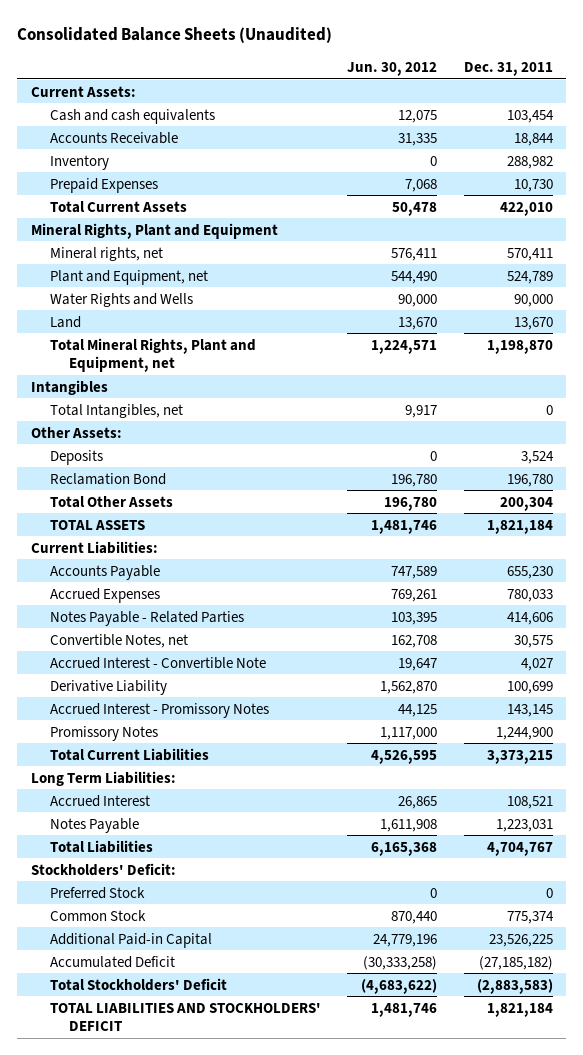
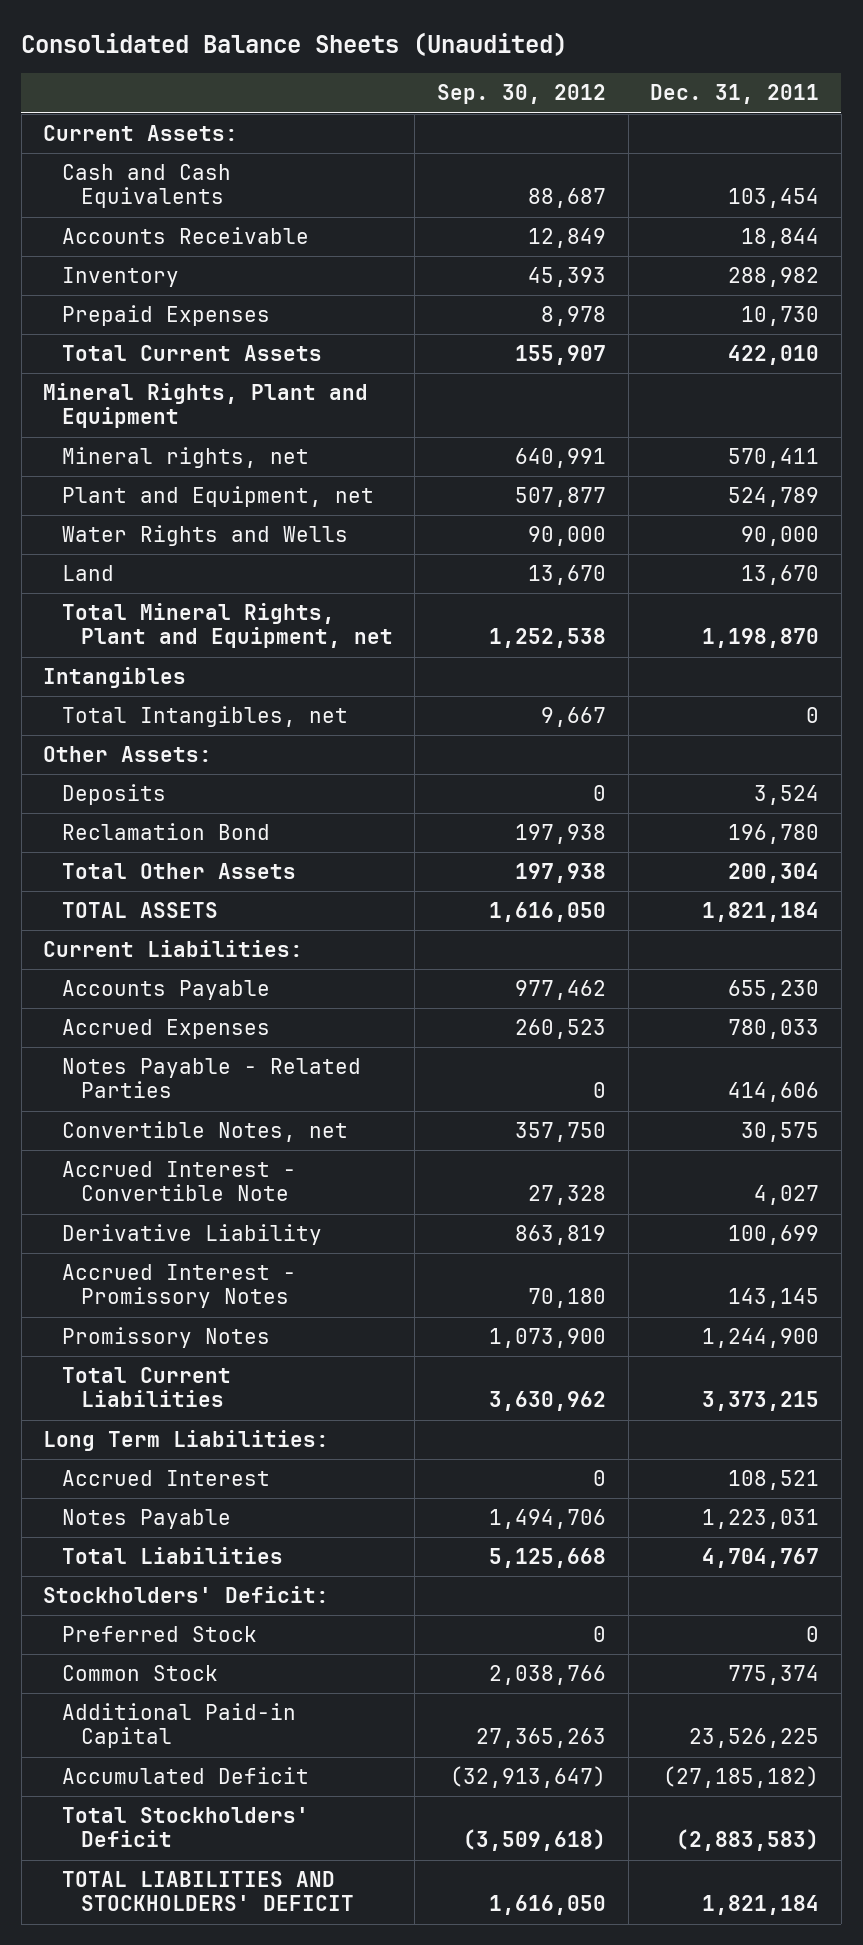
- | Jun. 30, 2012 | Dec. 31, 2011
+ | Sep. 30, 2012 | Dec. 31, 2011
- Cash and cash equivalents | 12,075 | 103,454
+ Cash and Cash Equivalents | 88,687 | 103,454

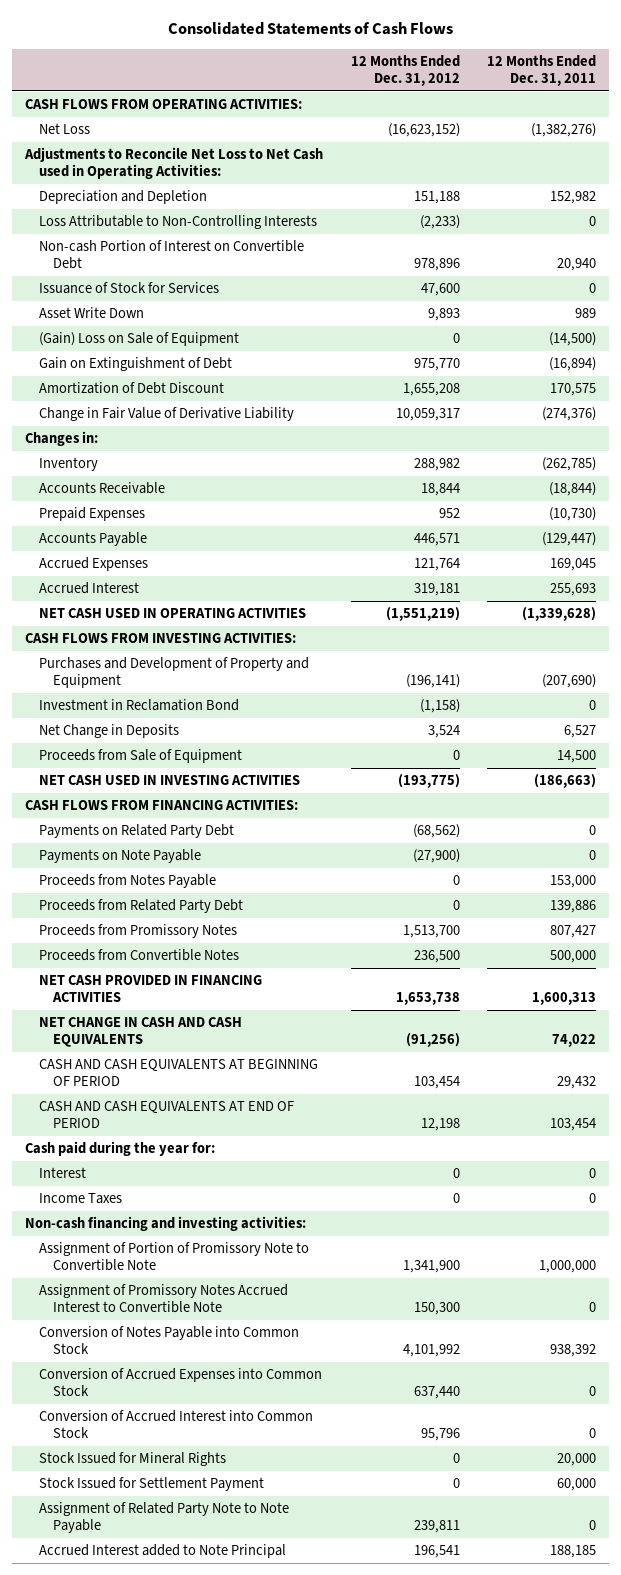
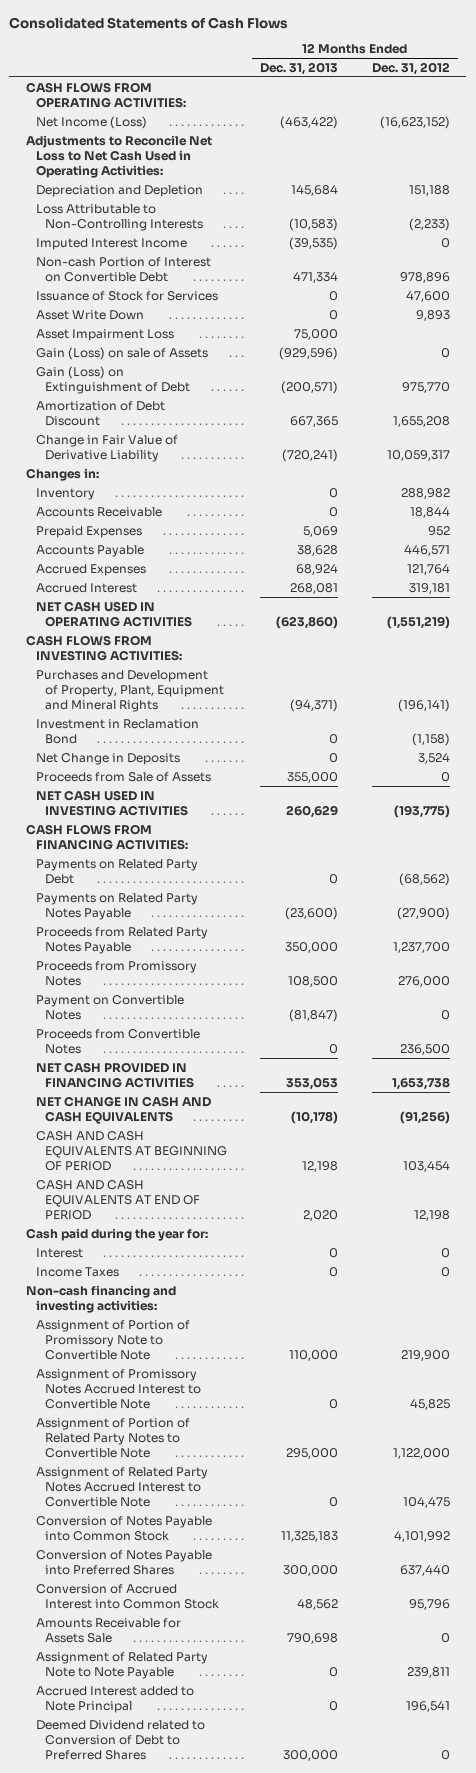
- | 12 Months Ended Dec. 31, 2012 | 12 Months Ended Dec. 31, 2011
+ | 12 Months Ended Dec. 31, 2013 | 12 Months Ended Dec. 31, 2012
- Net Loss | (16,623,152) | (1,382,276)
- Adjustments to Reconcile Net Loss to Net Cash used in Operating Activities:
+ Net Income (Loss) | (463,422) | (16,623,152)
+ Adjustments to Reconcile Net Loss to Net Cash Used in Operating Activities:
+ Imputed Interest Income | (39,535) | 0
- (Gain) Loss on Sale of Equipment | 0 | (14,500)
- Gain on Extinguishment of Debt | 975,770 | (16,894)
+ Asset Impairment Loss | 75,000 |
+ Gain (Loss) on sale of Assets | (929,596) | 0
+ Gain (Loss) on Extinguishment of Debt | (200,571) | 975,770
- Purchases and Development of Property and Equipment | (196,141) | (207,690)
+ Purchases and Development of Property, Plant, Equipment and Mineral Rights | (94,371) | (196,141)
- Proceeds from Sale of Equipment | 0 | 14,500
+ Proceeds from Sale of Assets | 355,000 | 0
- Payments on Note Payable | (27,900) | 0
- Proceeds from Notes Payable | 0 | 153,000
- Proceeds from Related Party Debt | 0 | 139,886
- Proceeds from Promissory Notes | 1,513,700 | 807,427
+ Payments on Related Party Notes Payable | (23,600) | (27,900)
+ Proceeds from Related Party Notes Payable | 350,000 | 1,237,700
+ Proceeds from Promissory Notes | 108,500 | 276,000
+ Payment on Convertible Notes | (81,847) | 0
- Assignment of Portion of Promissory Note to Convertible Note | 1,341,900 | 1,000,000
- Assignment of Promissory Notes Accrued Interest to Convertible Note | 150,300 | 0
+ Assignment of Portion of Promissory Note to Convertible Note | 110,000 | 219,900
+ Assignment of Promissory Notes Accrued Interest to Convertible Note | 0 | 45,825
+ Assignment of Portion of Related Party Notes to Convertible Note | 295,000 | 1,122,000
+ Assignment of Related Party Notes Accrued Interest to Convertible Note | 0 | 104,475
- Conversion of Accrued Expenses into Common Stock | 637,440 | 0
+ Conversion of Notes Payable into Preferred Shares | 300,000 | 637,440
- Stock Issued for Mineral Rights | 0 | 20,000
- Stock Issued for Settlement Payment | 0 | 60,000
+ Amounts Receivable for Assets Sale | 790,698 | 0
+ Deemed Dividend related to Conversion of Debt to Preferred Shares | 300,000 | 0

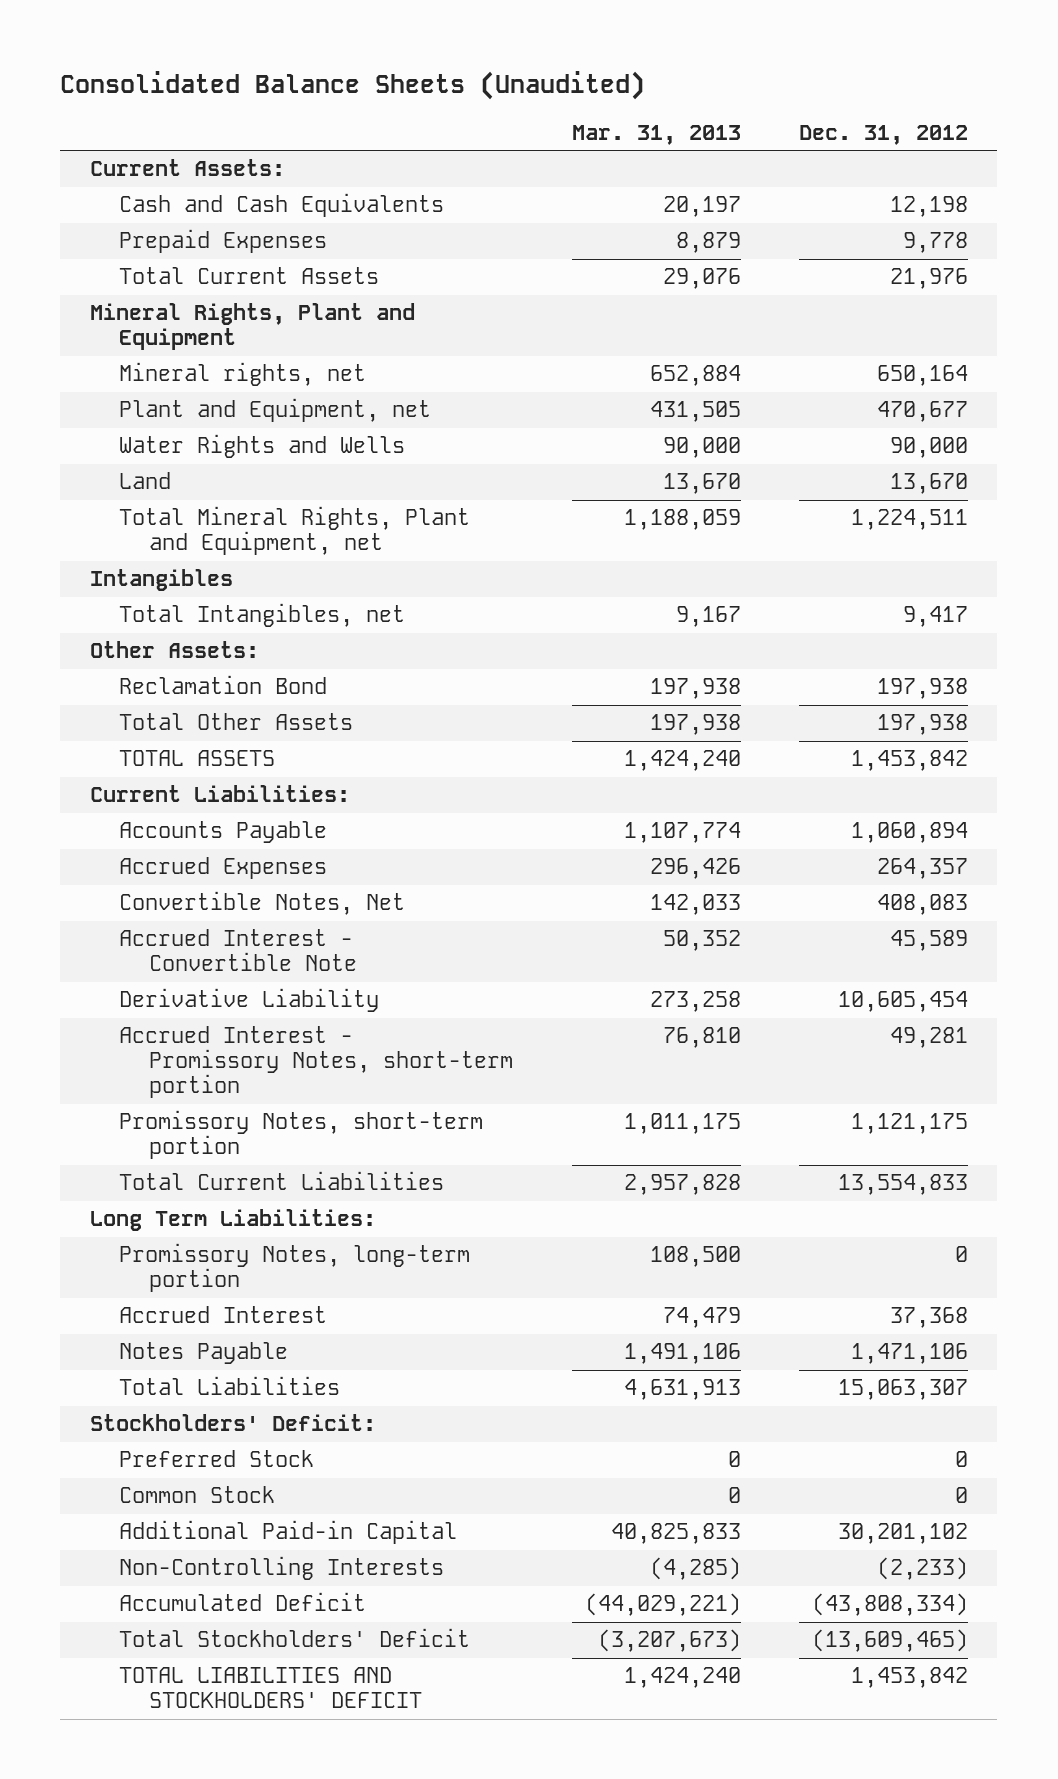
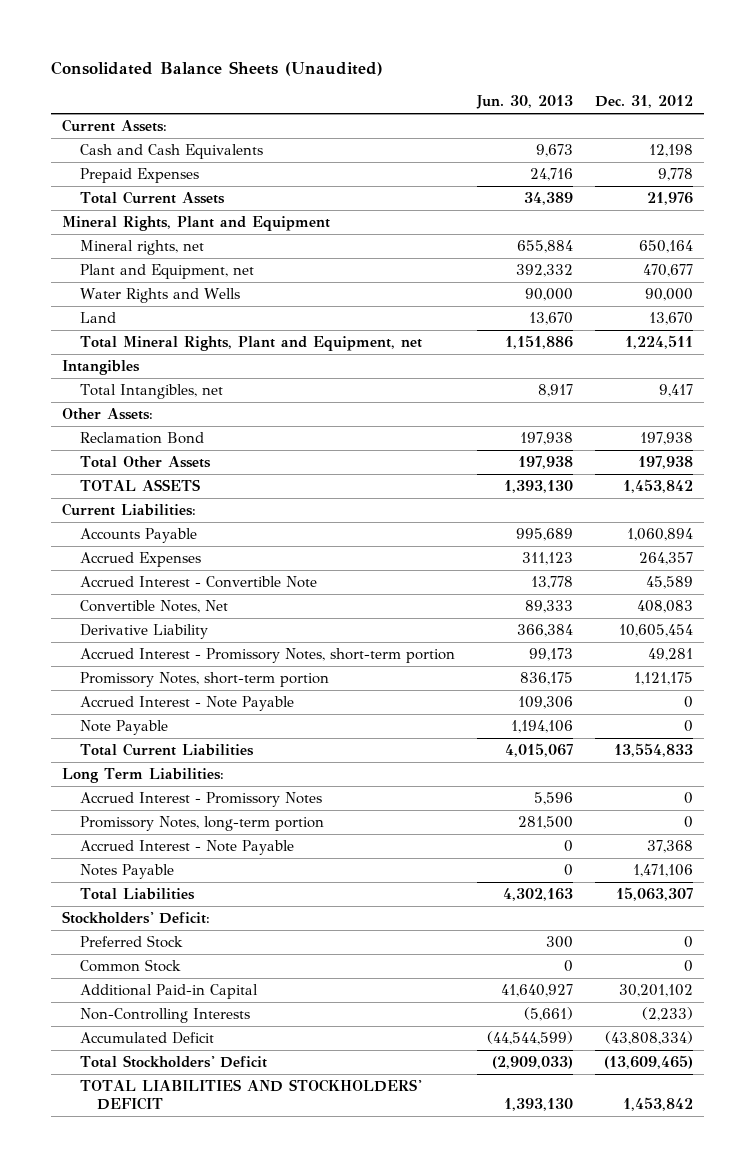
- | Mar. 31, 2013 | Dec. 31, 2012
+ | Jun. 30, 2013 | Dec. 31, 2012
moved down: Convertible Notes, Net | 89,333 | 408,083
+ Accrued Interest - Note Payable | 109,306 | 0
+ Note Payable | 1,194,106 | 0
+ Accrued Interest - Promissory Notes | 5,596 | 0
- Accrued Interest | 74,479 | 37,368
+ Accrued Interest - Note Payable | 0 | 37,368

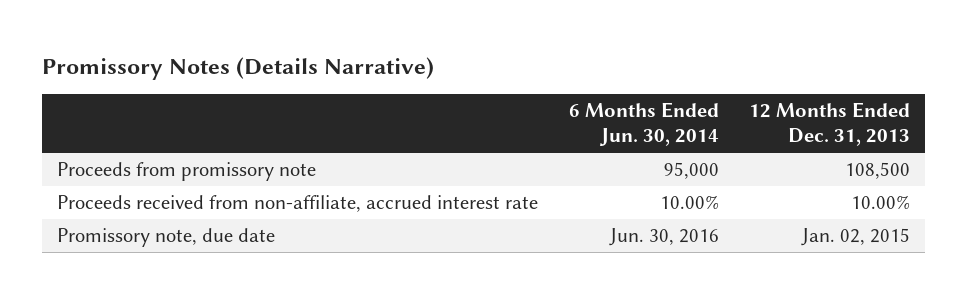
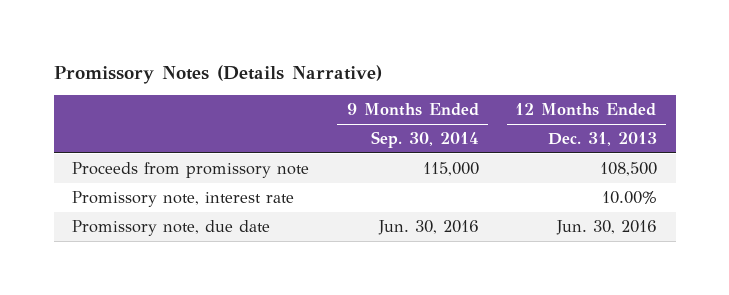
- | 6 Months Ended Jun. 30, 2014 | 12 Months Ended Dec. 31, 2013
+ | 9 Months Ended Sep. 30, 2014 | 12 Months Ended Dec. 31, 2013
- Proceeds received from non-affiliate, accrued interest rate | 10.00% | 10.00%
- Promissory note, due date | Jun. 30, 2016 | Jan. 02, 2015
+ Promissory note, interest rate | | 10.00%
+ Promissory note, due date | Jun. 30, 2016 | Jun. 30, 2016

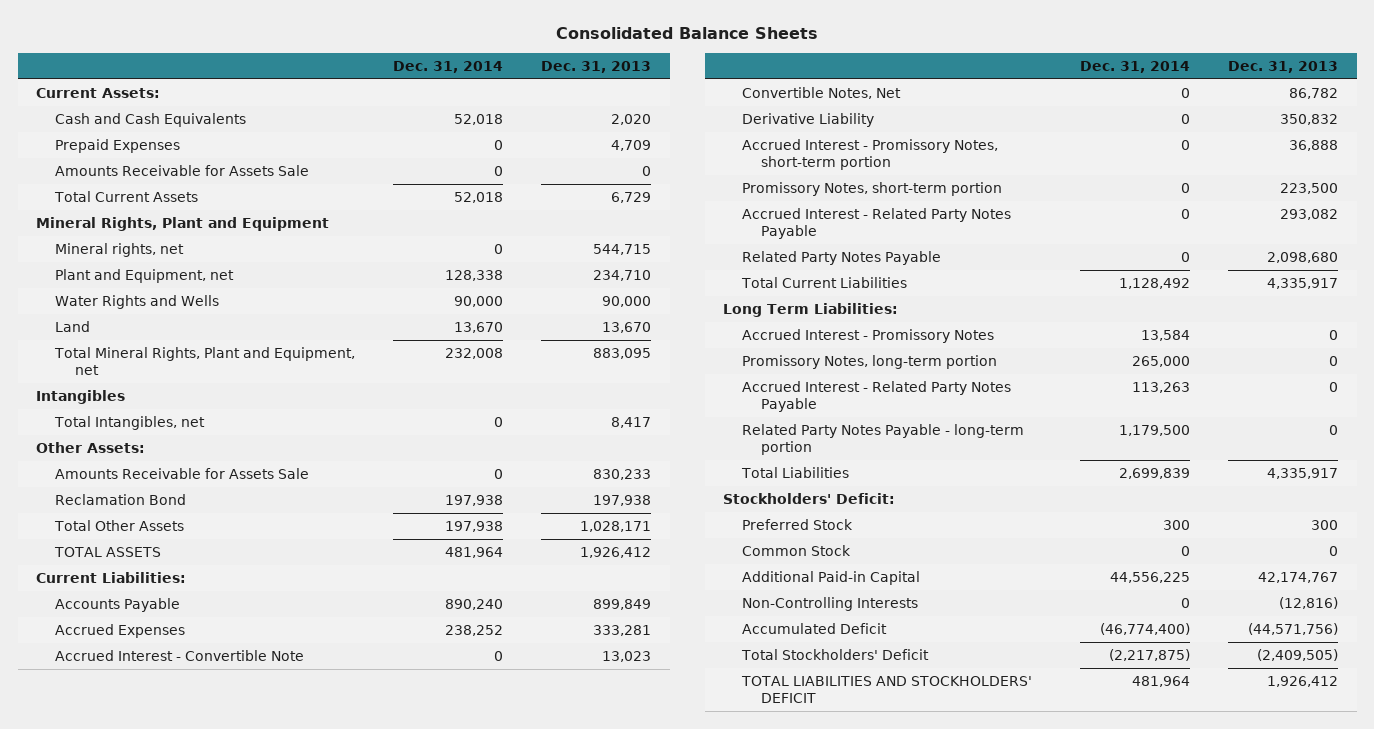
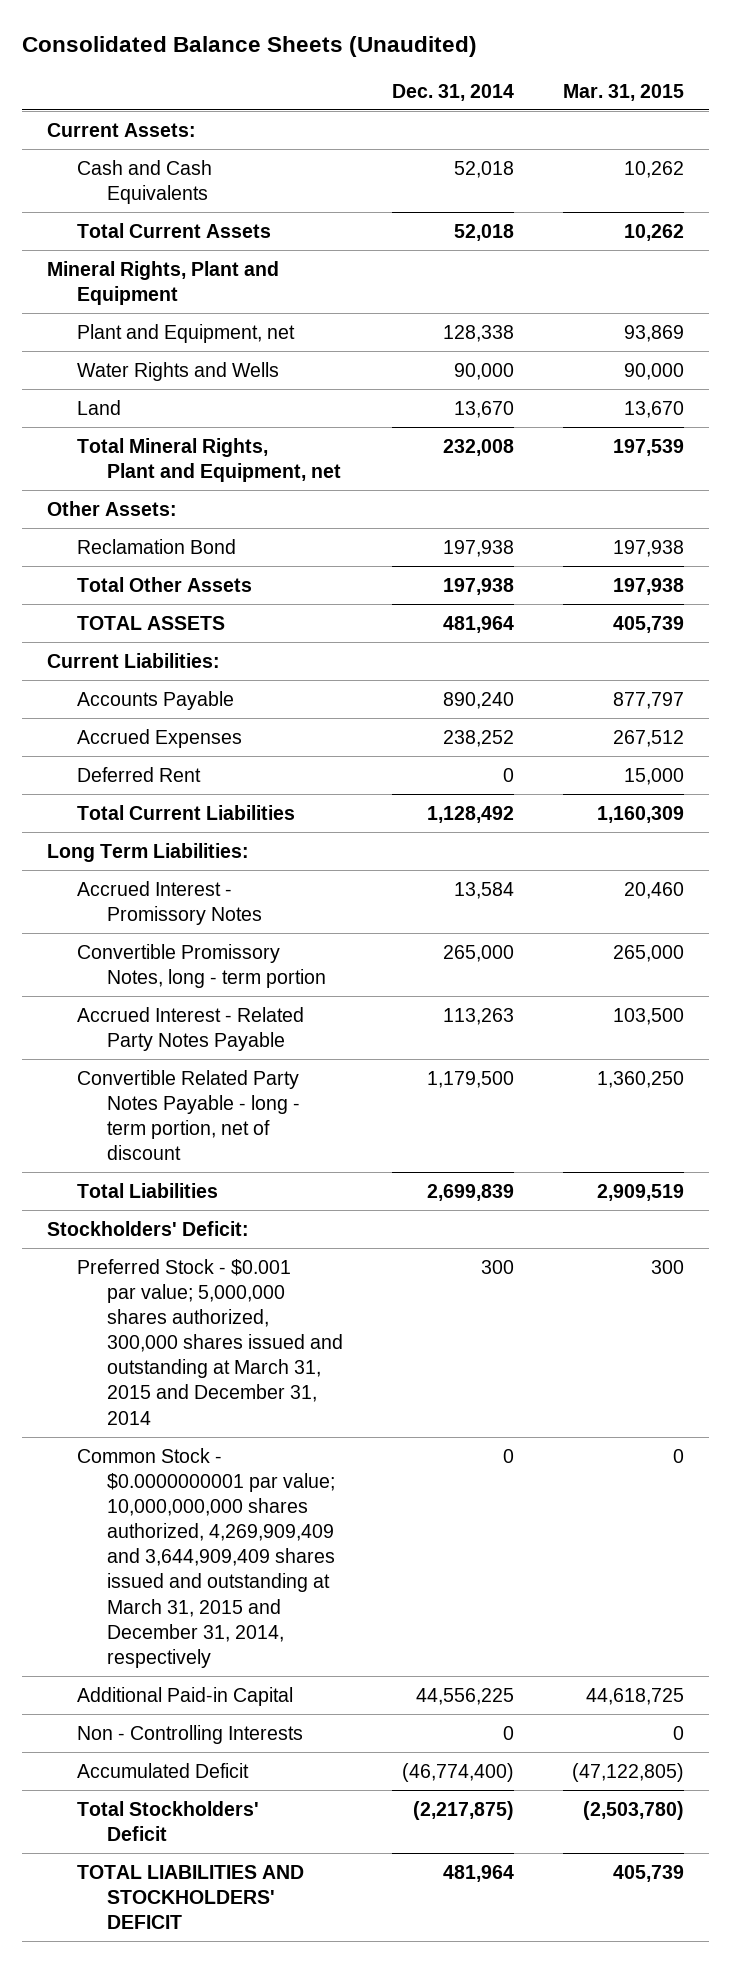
- Consolidated Balance Sheets
+ Consolidated Balance Sheets (Unaudited)
- | Dec. 31, 2014 | Dec. 31, 2013
+ | Dec. 31, 2014 | Mar. 31, 2015
- Prepaid Expenses | 0 | 4,709
- Amounts Receivable for Assets Sale | 0 | 0
- Mineral rights, net | 0 | 544,715
- Intangibles
- Total Intangibles, net | 0 | 8,417
- Amounts Receivable for Assets Sale | 0 | 830,233
- Accrued Interest - Convertible Note | 0 | 13,023
- Convertible Notes, Net | 0 | 86,782
- Derivative Liability | 0 | 350,832
- Accrued Interest - Promissory Notes, short-term portion | 0 | 36,888
- Promissory Notes, short-term portion | 0 | 223,500
- Accrued Interest - Related Party Notes Payable | 0 | 293,082
- Related Party Notes Payable | 0 | 2,098,680
+ Deferred Rent | 0 | 15,000
- Promissory Notes, long-term portion | 265,000 | 0
+ Convertible Promissory Notes, long - term portion | 265,000 | 265,000
- Related Party Notes Payable - long-term portion | 1,179,500 | 0
+ Convertible Related Party Notes Payable - long - term portion, net of discount | 1,179,500 | 1,360,250
- Preferred Stock | 300 | 300
- Common Stock | 0 | 0
+ Preferred Stock - $0.001 par value; 5,000,000 shares authorized, 300,000 shares issued and outstanding at March 31, 2015 and December 31, 2014 | 300 | 300
+ Common Stock - $0.0000000001 par value; 10,000,000,000 shares authorized, 4,269,909,409 and 3,644,909,409 shares issued and outstanding at March 31, 2015 and December 31, 2014, respectively | 0 | 0
- Non-Controlling Interests | 0 | (12,816)
+ Non - Controlling Interests | 0 | 0

